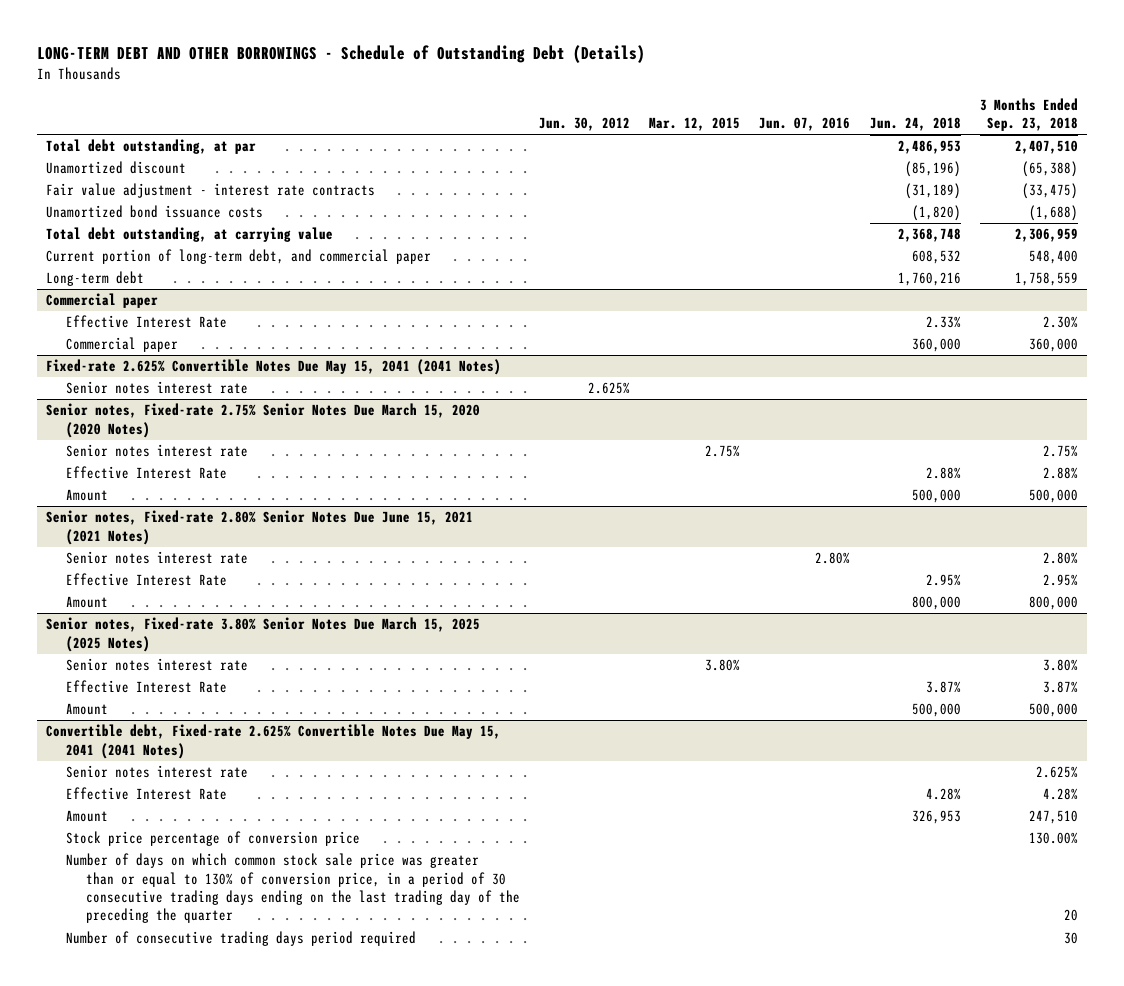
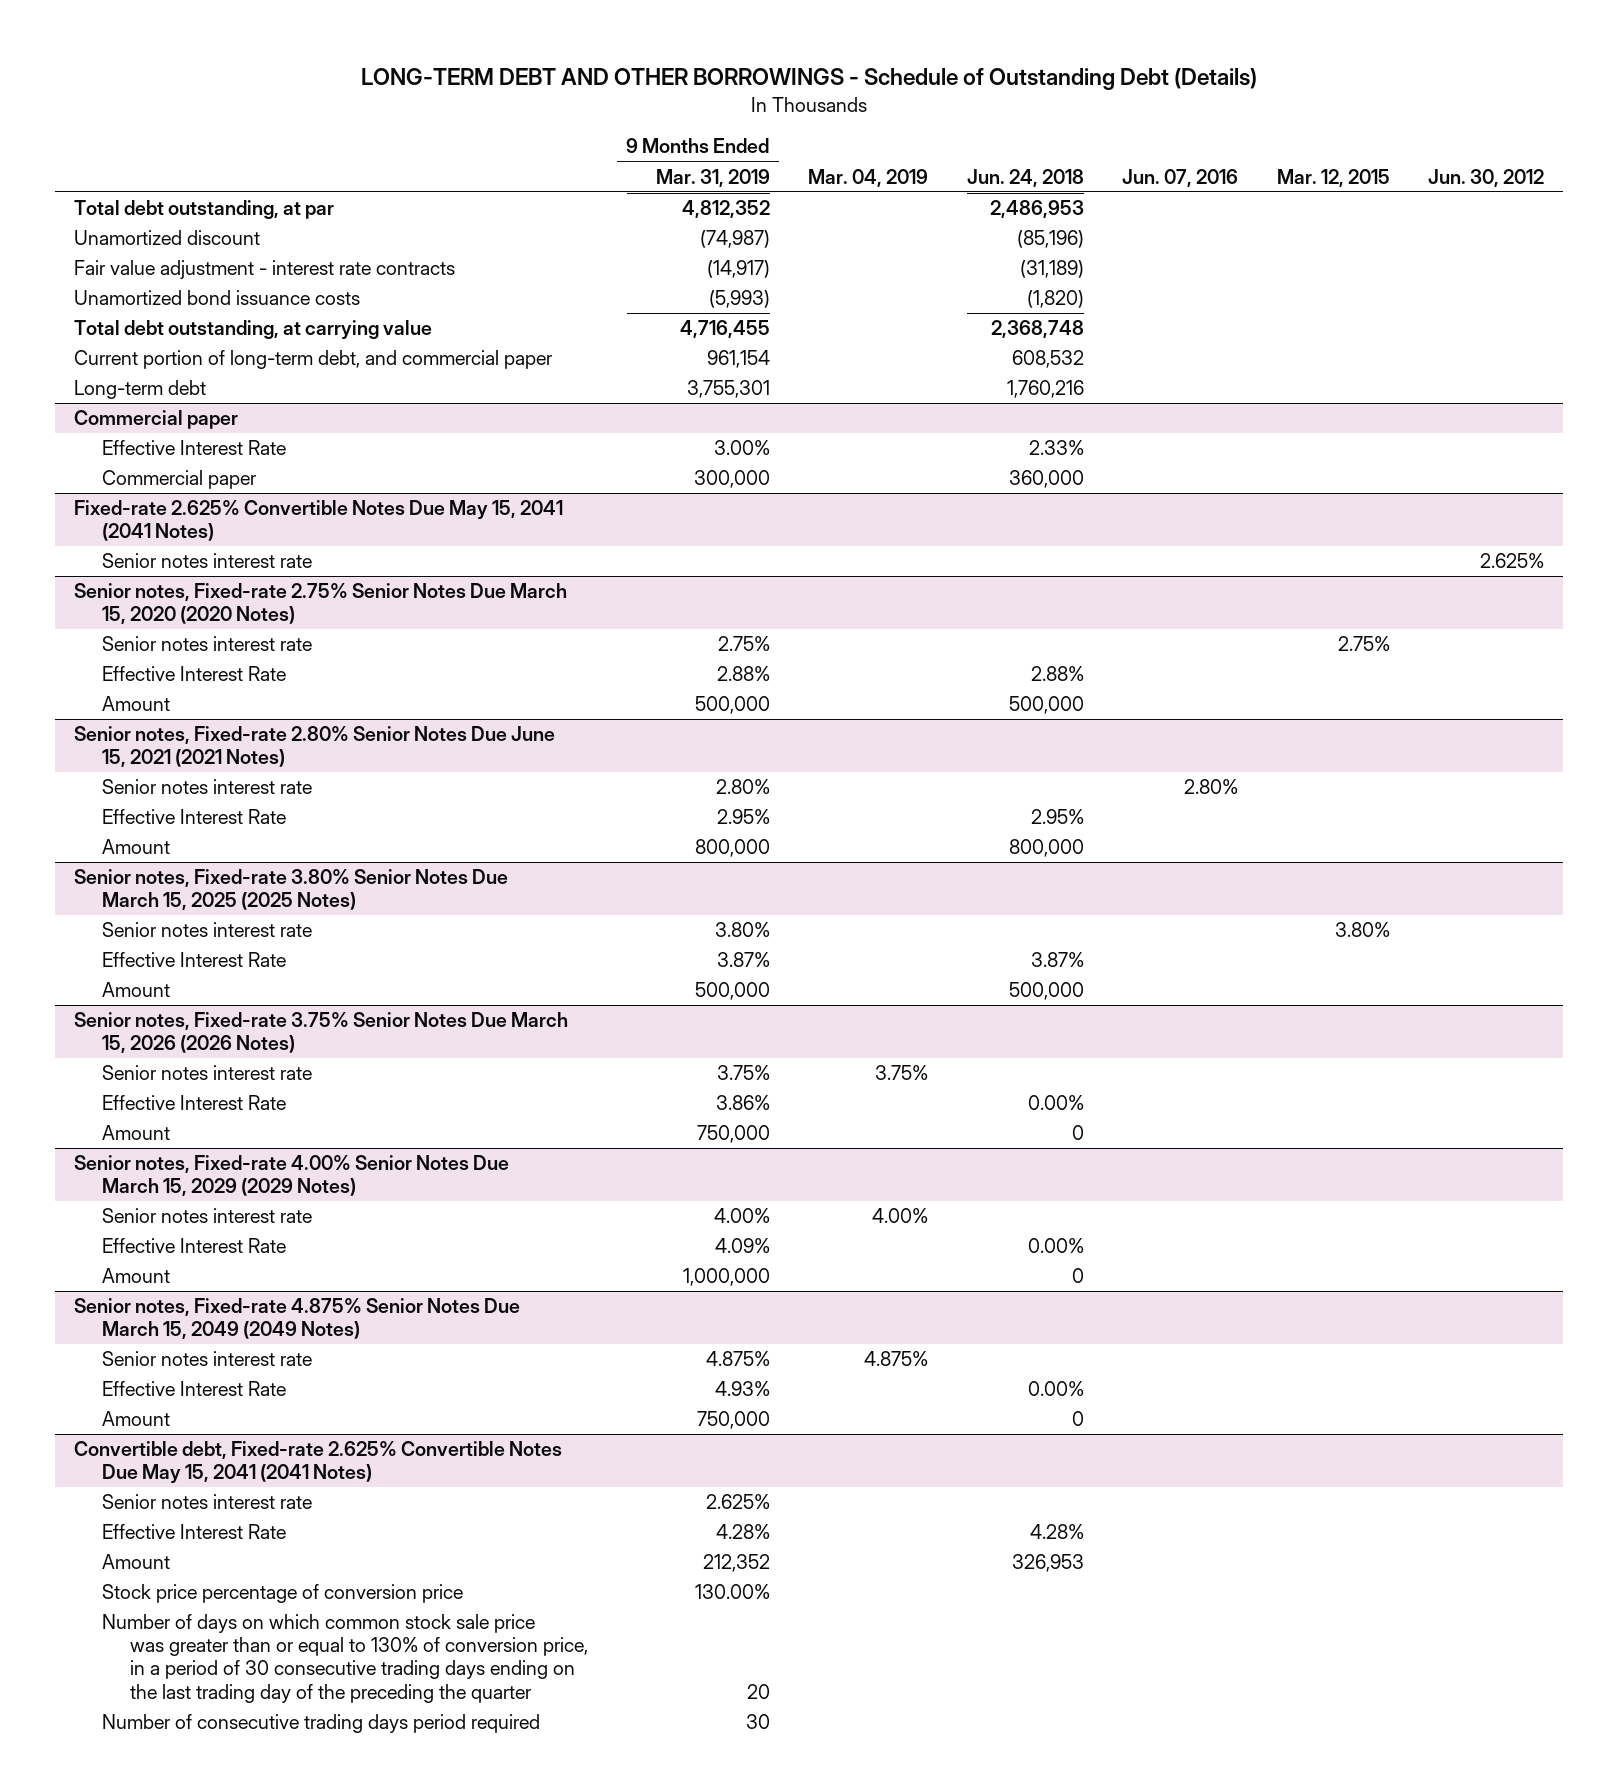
- | Jun. 30, 2012 | Mar. 12, 2015 | Jun. 07, 2016 | Jun. 24, 2018 | 3 Months Ended Sep. 23, 2018
+ | 9 Months Ended Mar. 31, 2019 | Mar. 04, 2019 | Jun. 24, 2018 | Jun. 07, 2016 | Mar. 12, 2015 | Jun. 30, 2012
+ Senior notes, Fixed-rate 3.75% Senior Notes Due March 15, 2026 (2026 Notes)
+ Senior notes interest rate | 3.75% | 3.75% | | | |
+ Effective Interest Rate | 3.86% | | 0.00% | | |
+ Amount | 750,000 | | 0 | | |
+ Senior notes, Fixed-rate 4.00% Senior Notes Due March 15, 2029 (2029 Notes)
+ Senior notes interest rate | 4.00% | 4.00% | | | |
+ Effective Interest Rate | 4.09% | | 0.00% | | |
+ Amount | 1,000,000 | | 0 | | |
+ Senior notes, Fixed-rate 4.875% Senior Notes Due March 15, 2049 (2049 Notes)
+ Senior notes interest rate | 4.875% | 4.875% | | | |
+ Effective Interest Rate | 4.93% | | 0.00% | | |
+ Amount | 750,000 | | 0 | | |

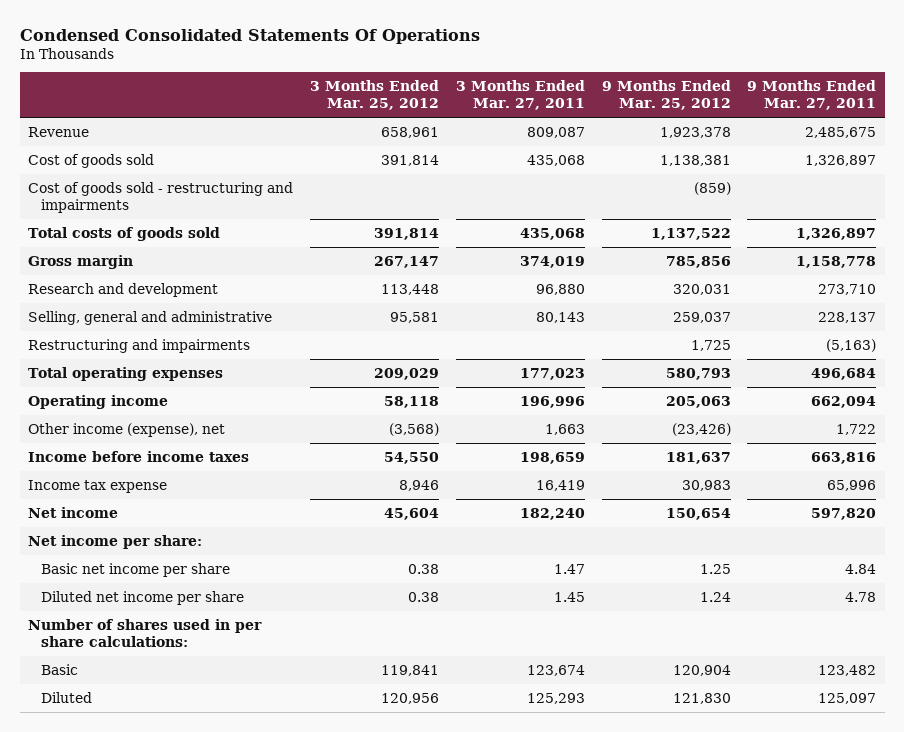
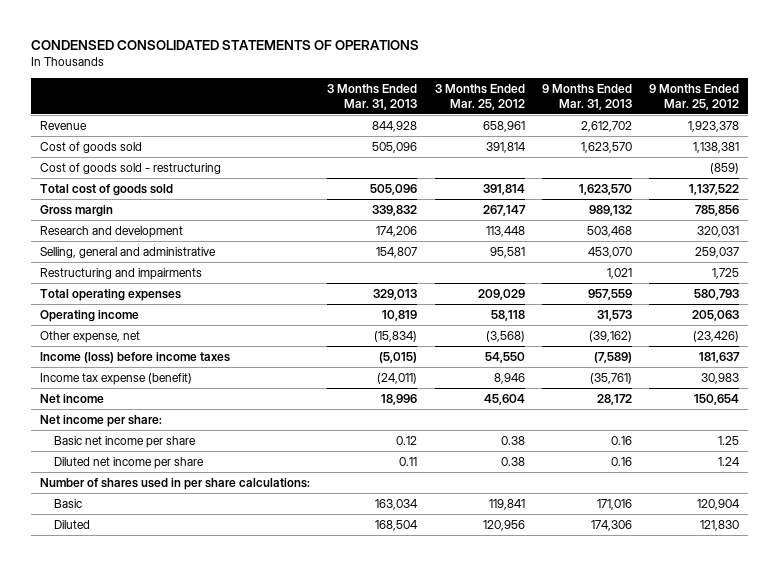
- Condensed Consolidated Statements Of Operations
+ CONDENSED CONSOLIDATED STATEMENTS OF OPERATIONS
- | 3 Months Ended Mar. 25, 2012 | 3 Months Ended Mar. 27, 2011 | 9 Months Ended Mar. 25, 2012 | 9 Months Ended Mar. 27, 2011
+ | 3 Months Ended Mar. 31, 2013 | 3 Months Ended Mar. 25, 2012 | 9 Months Ended Mar. 31, 2013 | 9 Months Ended Mar. 25, 2012
- Cost of goods sold - restructuring and impairments | | | (859) |
- Total costs of goods sold | 391,814 | 435,068 | 1,137,522 | 1,326,897
+ Cost of goods sold - restructuring | | | | (859)
+ Total cost of goods sold | 505,096 | 391,814 | 1,623,570 | 1,137,522
- Other income (expense), net | (3,568) | 1,663 | (23,426) | 1,722
- Income before income taxes | 54,550 | 198,659 | 181,637 | 663,816
- Income tax expense | 8,946 | 16,419 | 30,983 | 65,996
+ Other expense, net | (15,834) | (3,568) | (39,162) | (23,426)
+ Income (loss) before income taxes | (5,015) | 54,550 | (7,589) | 181,637
+ Income tax expense (benefit) | (24,011) | 8,946 | (35,761) | 30,983

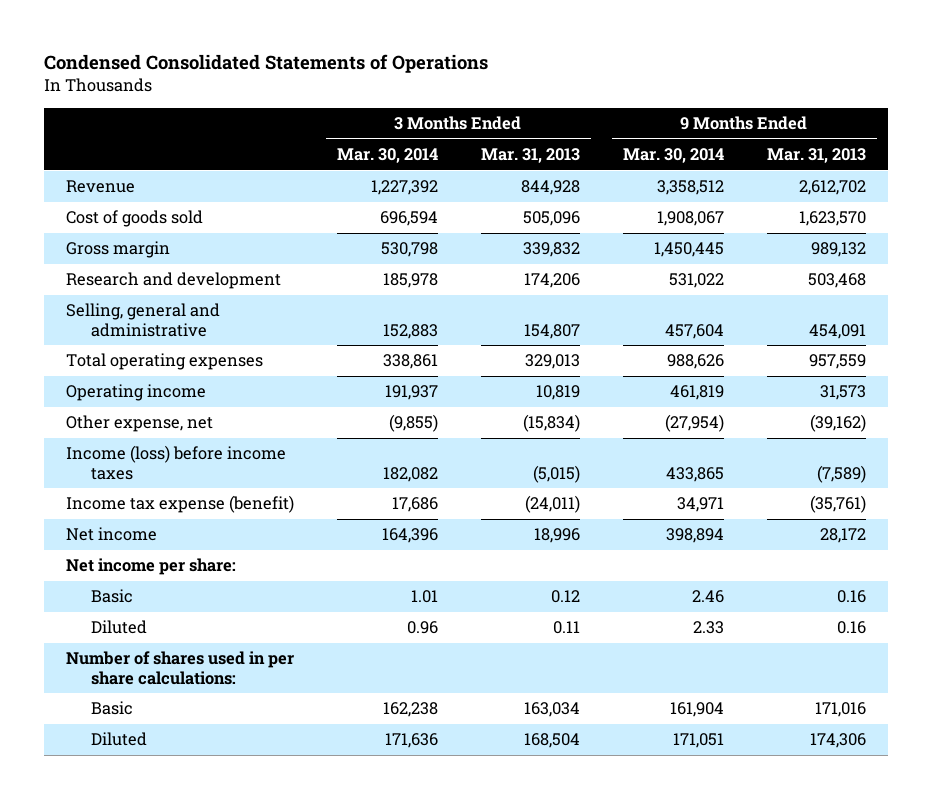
- CONDENSED CONSOLIDATED STATEMENTS OF OPERATIONS
+ Condensed Consolidated Statements of Operations
- | 3 Months Ended Mar. 31, 2013 | 3 Months Ended Mar. 25, 2012 | 9 Months Ended Mar. 31, 2013 | 9 Months Ended Mar. 25, 2012
+ | 3 Months Ended Mar. 30, 2014 | 3 Months Ended Mar. 31, 2013 | 9 Months Ended Mar. 30, 2014 | 9 Months Ended Mar. 31, 2013
- Cost of goods sold - restructuring | | | | (859)
- Total cost of goods sold | 505,096 | 391,814 | 1,623,570 | 1,137,522
- Selling, general and administrative | 154,807 | 95,581 | 453,070 | 259,037
- Restructuring and impairments | | | 1,021 | 1,725
+ Selling, general and administrative | 152,883 | 154,807 | 457,604 | 454,091
- Basic net income per share | 0.12 | 0.38 | 0.16 | 1.25
- Diluted net income per share | 0.11 | 0.38 | 0.16 | 1.24
+ Basic | 1.01 | 0.12 | 2.46 | 0.16
+ Diluted | 0.96 | 0.11 | 2.33 | 0.16

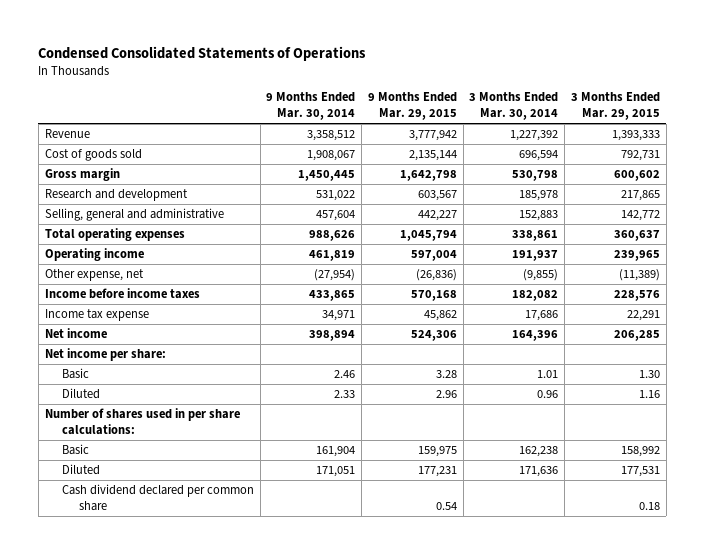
- | 3 Months Ended Mar. 30, 2014 | 3 Months Ended Mar. 31, 2013 | 9 Months Ended Mar. 30, 2014 | 9 Months Ended Mar. 31, 2013
+ | 9 Months Ended Mar. 30, 2014 | 9 Months Ended Mar. 29, 2015 | 3 Months Ended Mar. 30, 2014 | 3 Months Ended Mar. 29, 2015
- Income (loss) before income taxes | 182,082 | (5,015) | 433,865 | (7,589)
- Income tax expense (benefit) | 17,686 | (24,011) | 34,971 | (35,761)
+ Income before income taxes | 433,865 | 570,168 | 182,082 | 228,576
+ Income tax expense | 34,971 | 45,862 | 17,686 | 22,291
+ Cash dividend declared per common share | | 0.54 | | 0.18

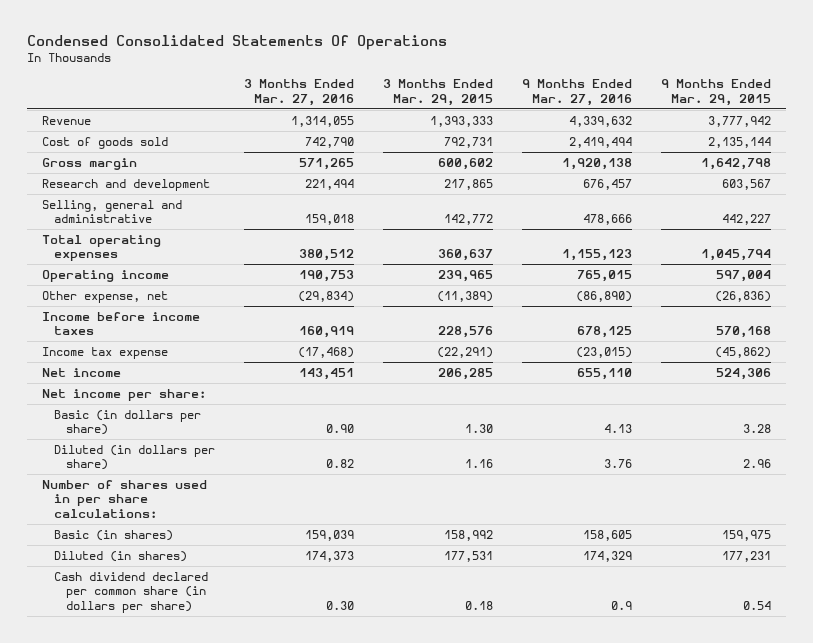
- Condensed Consolidated Statements of Operations
+ Condensed Consolidated Statements Of Operations
- | 9 Months Ended Mar. 30, 2014 | 9 Months Ended Mar. 29, 2015 | 3 Months Ended Mar. 30, 2014 | 3 Months Ended Mar. 29, 2015
+ | 3 Months Ended Mar. 27, 2016 | 3 Months Ended Mar. 29, 2015 | 9 Months Ended Mar. 27, 2016 | 9 Months Ended Mar. 29, 2015
- Income tax expense | 34,971 | 45,862 | 17,686 | 22,291
+ Income tax expense | (17,468) | (22,291) | (23,015) | (45,862)
- Basic | 2.46 | 3.28 | 1.01 | 1.30
- Diluted | 2.33 | 2.96 | 0.96 | 1.16
+ Basic (in dollars per share) | 0.90 | 1.30 | 4.13 | 3.28
+ Diluted (in dollars per share) | 0.82 | 1.16 | 3.76 | 2.96
- Basic | 161,904 | 159,975 | 162,238 | 158,992
- Diluted | 171,051 | 177,231 | 171,636 | 177,531
- Cash dividend declared per common share | | 0.54 | | 0.18
+ Basic (in shares) | 159,039 | 158,992 | 158,605 | 159,975
+ Diluted (in shares) | 174,373 | 177,531 | 174,329 | 177,231
+ Cash dividend declared per common share (in dollars per share) | 0.30 | 0.18 | 0.9 | 0.54

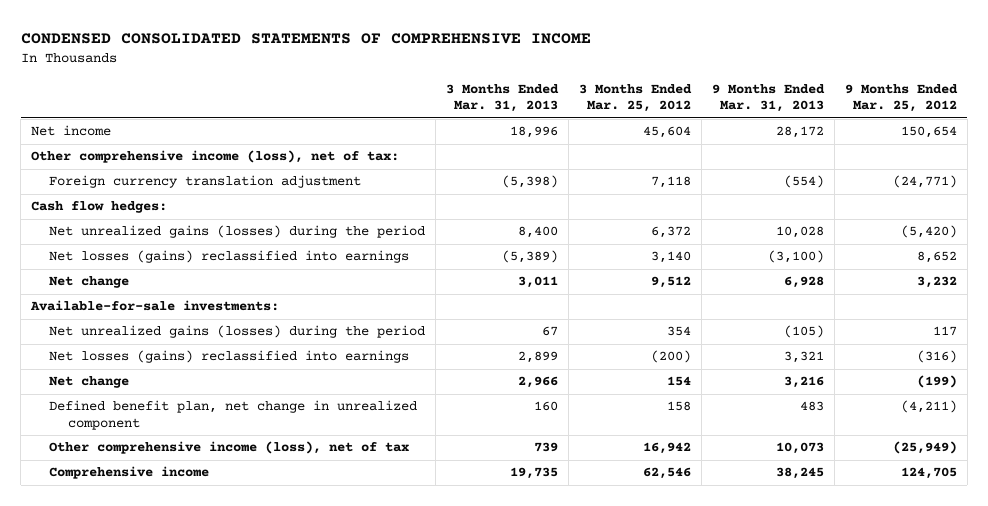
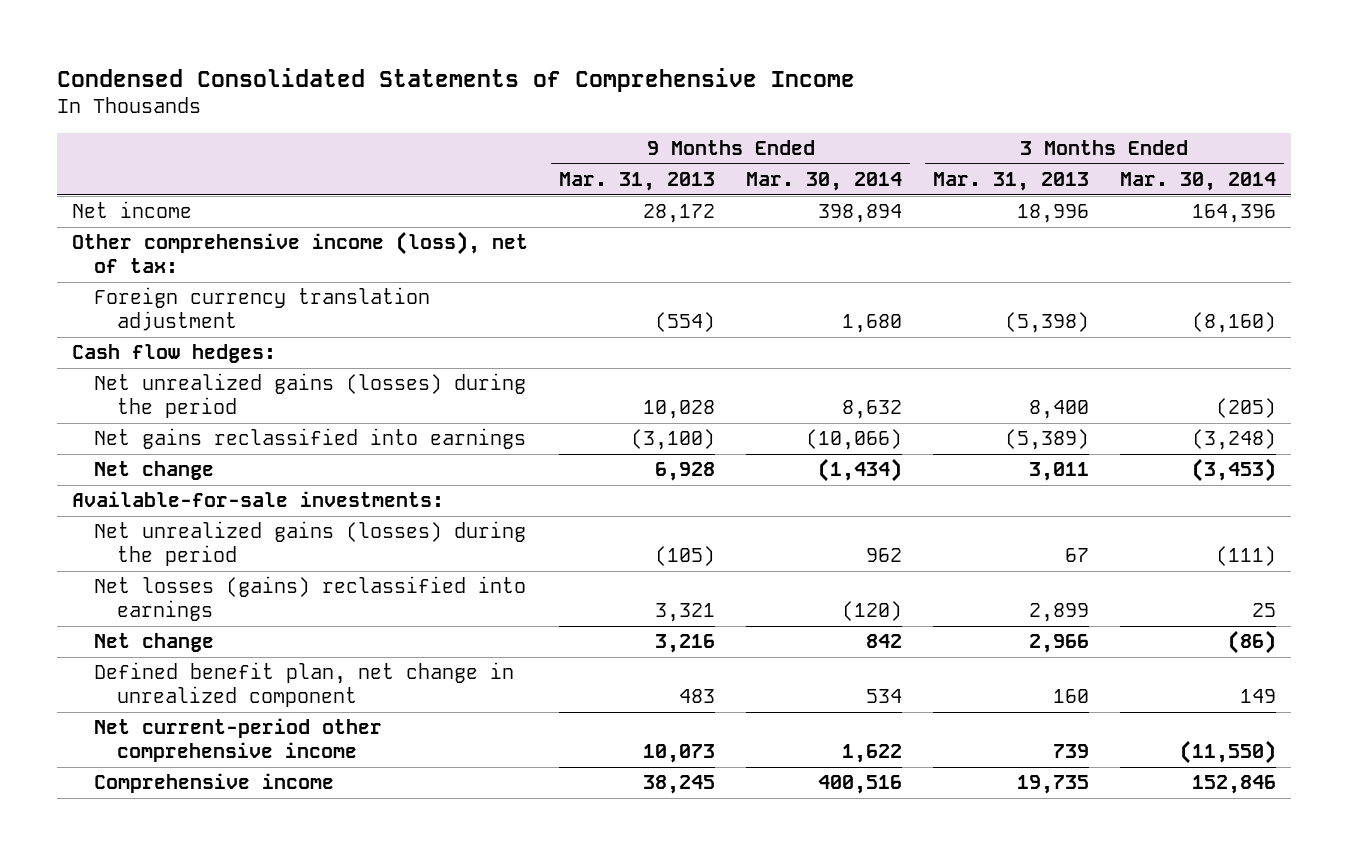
- CONDENSED CONSOLIDATED STATEMENTS OF COMPREHENSIVE INCOME
+ Condensed Consolidated Statements of Comprehensive Income
- | 3 Months Ended Mar. 31, 2013 | 3 Months Ended Mar. 25, 2012 | 9 Months Ended Mar. 31, 2013 | 9 Months Ended Mar. 25, 2012
+ | 9 Months Ended Mar. 31, 2013 | 9 Months Ended Mar. 30, 2014 | 3 Months Ended Mar. 31, 2013 | 3 Months Ended Mar. 30, 2014
- Net losses (gains) reclassified into earnings | (5,389) | 3,140 | (3,100) | 8,652
+ Net gains reclassified into earnings | (3,100) | (10,066) | (5,389) | (3,248)
- Other comprehensive income (loss), net of tax | 739 | 16,942 | 10,073 | (25,949)
+ Net current-period other comprehensive income | 10,073 | 1,622 | 739 | (11,550)

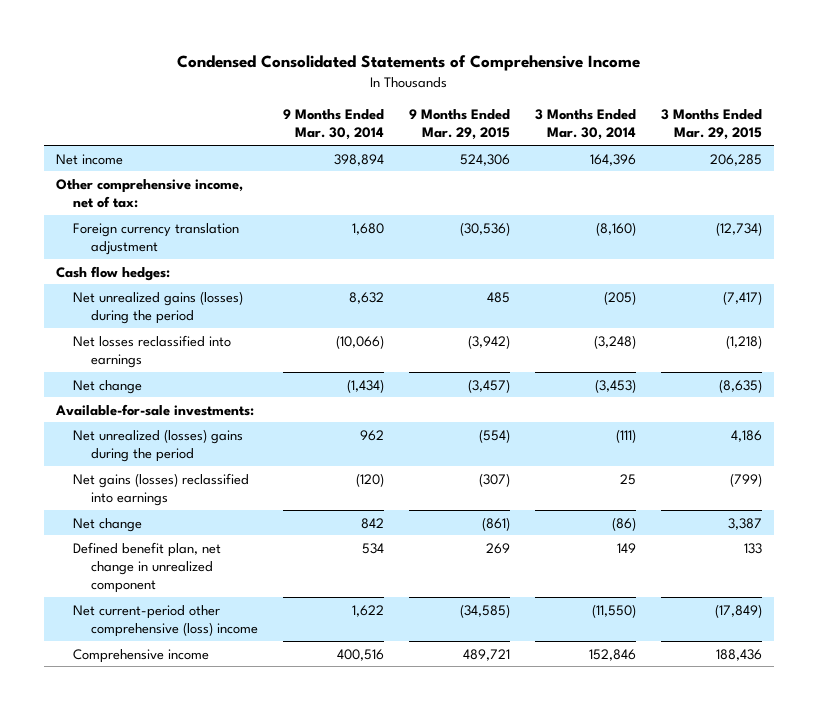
- | 9 Months Ended Mar. 31, 2013 | 9 Months Ended Mar. 30, 2014 | 3 Months Ended Mar. 31, 2013 | 3 Months Ended Mar. 30, 2014
+ | 9 Months Ended Mar. 30, 2014 | 9 Months Ended Mar. 29, 2015 | 3 Months Ended Mar. 30, 2014 | 3 Months Ended Mar. 29, 2015
- Other comprehensive income (loss), net of tax:
+ Other comprehensive income, net of tax:
- Net gains reclassified into earnings | (3,100) | (10,066) | (5,389) | (3,248)
+ Net losses reclassified into earnings | (10,066) | (3,942) | (3,248) | (1,218)
- Net unrealized gains (losses) during the period | (105) | 962 | 67 | (111)
- Net losses (gains) reclassified into earnings | 3,321 | (120) | 2,899 | 25
+ Net unrealized (losses) gains during the period | 962 | (554) | (111) | 4,186
+ Net gains (losses) reclassified into earnings | (120) | (307) | 25 | (799)
- Net current-period other comprehensive income | 10,073 | 1,622 | 739 | (11,550)
+ Net current-period other comprehensive (loss) income | 1,622 | (34,585) | (11,550) | (17,849)

